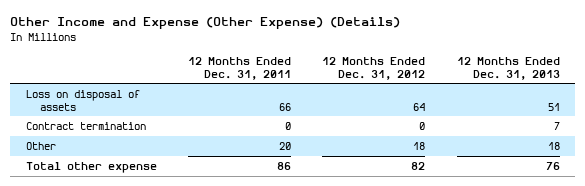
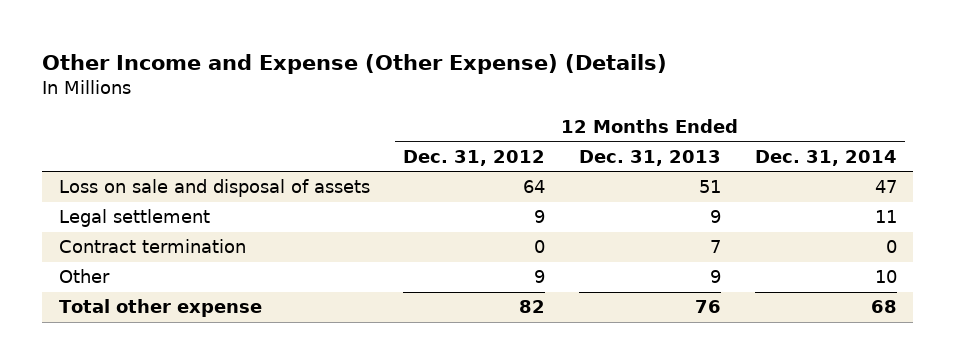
- | 12 Months Ended Dec. 31, 2011 | 12 Months Ended Dec. 31, 2012 | 12 Months Ended Dec. 31, 2013
+ | 12 Months Ended Dec. 31, 2012 | 12 Months Ended Dec. 31, 2013 | 12 Months Ended Dec. 31, 2014
- Loss on disposal of assets | 66 | 64 | 51
+ Loss on sale and disposal of assets | 64 | 51 | 47
+ Legal settlement | 9 | 9 | 11
- Other | 20 | 18 | 18
+ Other | 9 | 9 | 10

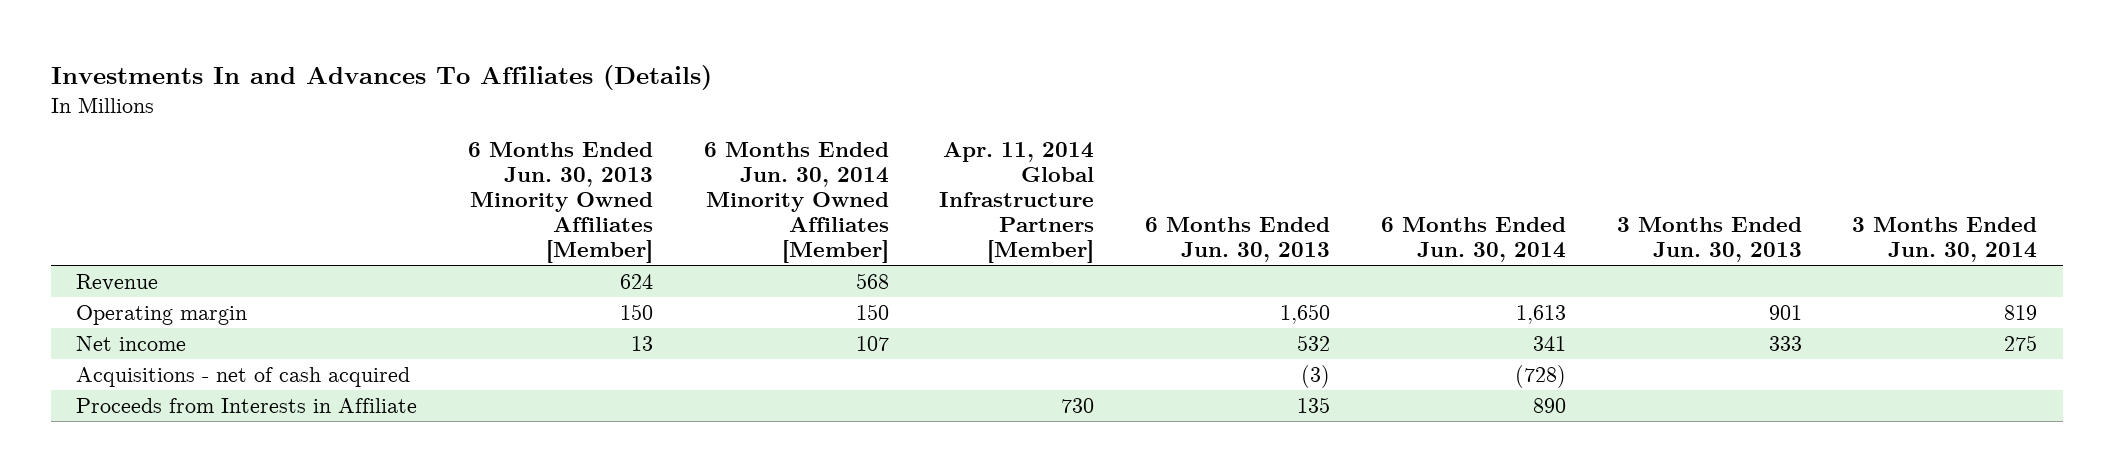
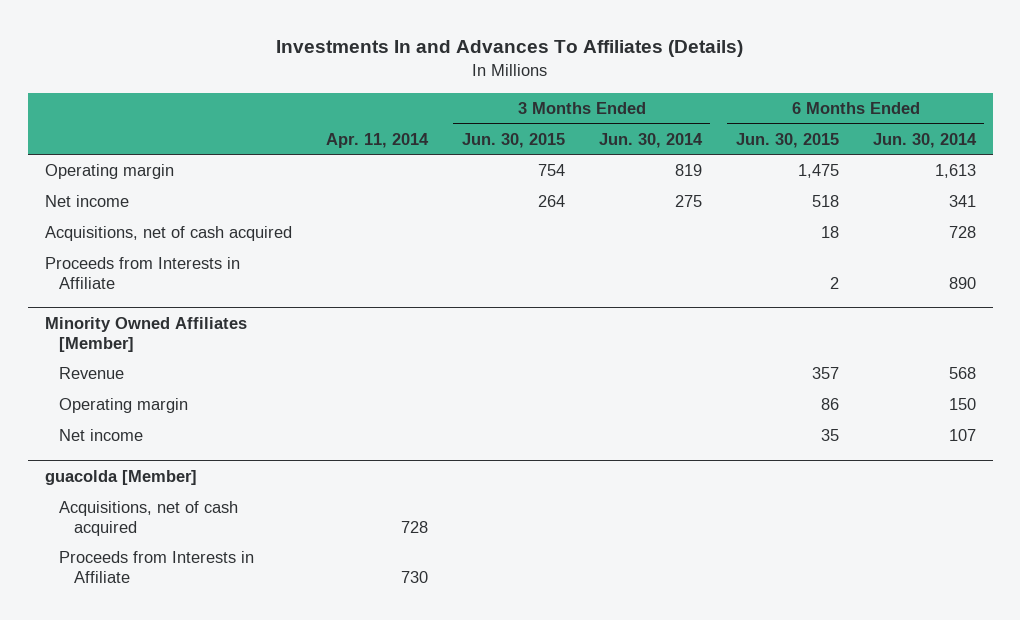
- | 6 Months Ended Jun. 30, 2013 Minority Owned Affiliates [Member] | 6 Months Ended Jun. 30, 2014 Minority Owned Affiliates [Member] | Apr. 11, 2014 Global Infrastructure Partners [Member] | 6 Months Ended Jun. 30, 2013 | 6 Months Ended Jun. 30, 2014 | 3 Months Ended Jun. 30, 2013 | 3 Months Ended Jun. 30, 2014
+ | Apr. 11, 2014 | 3 Months Ended Jun. 30, 2015 | 3 Months Ended Jun. 30, 2014 | 6 Months Ended Jun. 30, 2015 | 6 Months Ended Jun. 30, 2014
- Revenue | 624 | 568 | | | | |
- Acquisitions - net of cash acquired | | | | (3) | (728) | |
+ Acquisitions, net of cash acquired | | | | 18 | 728
+ Minority Owned Affiliates [Member]
+ Revenue | | | | 357 | 568
+ Operating margin | | | | 86 | 150
+ Net income | | | | 35 | 107
+ guacolda [Member]
+ Acquisitions, net of cash acquired | 728 | | | |
+ Proceeds from Interests in Affiliate | 730 | | | |

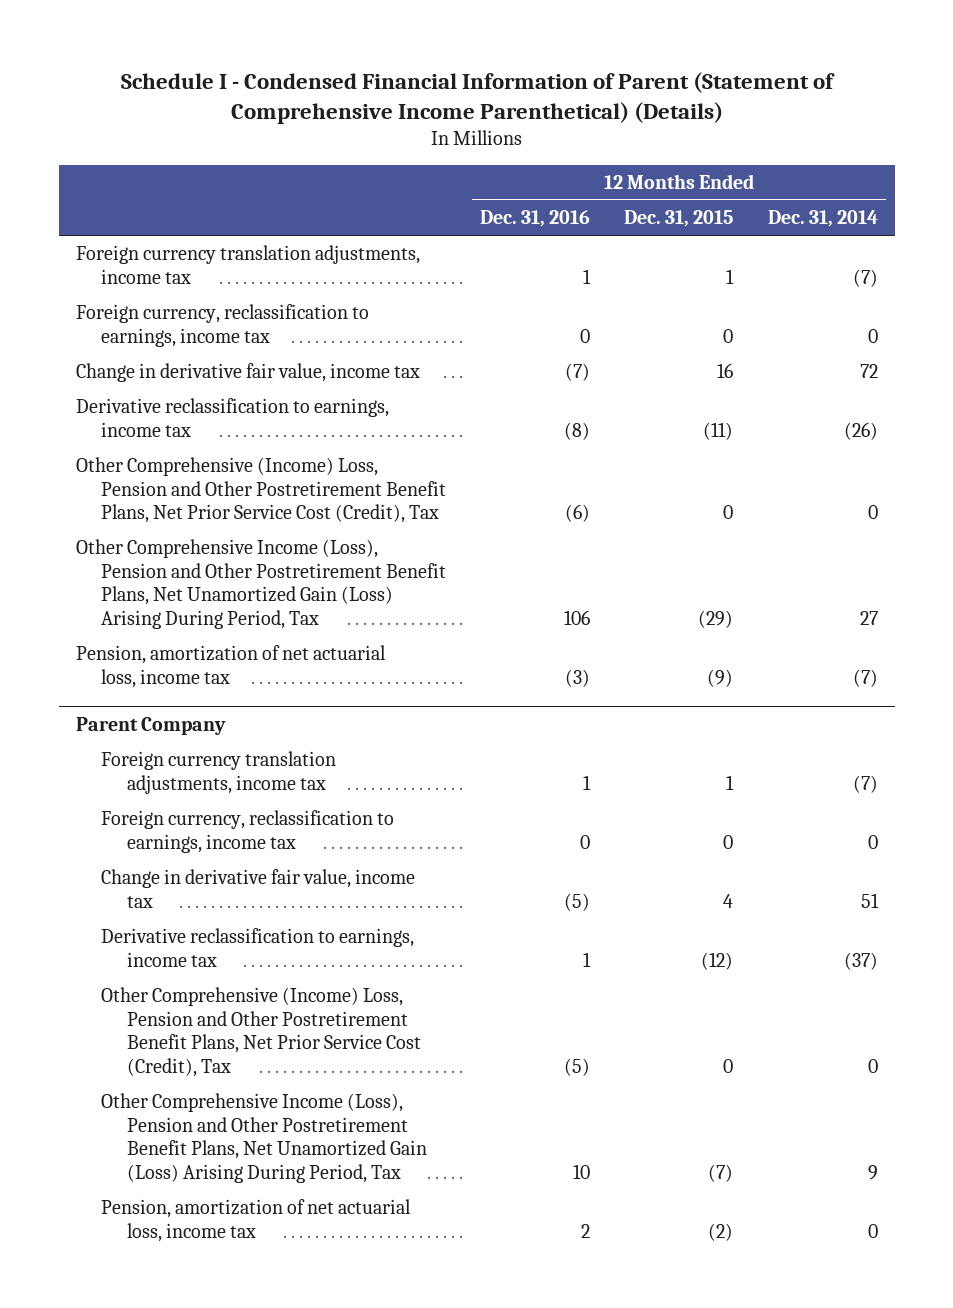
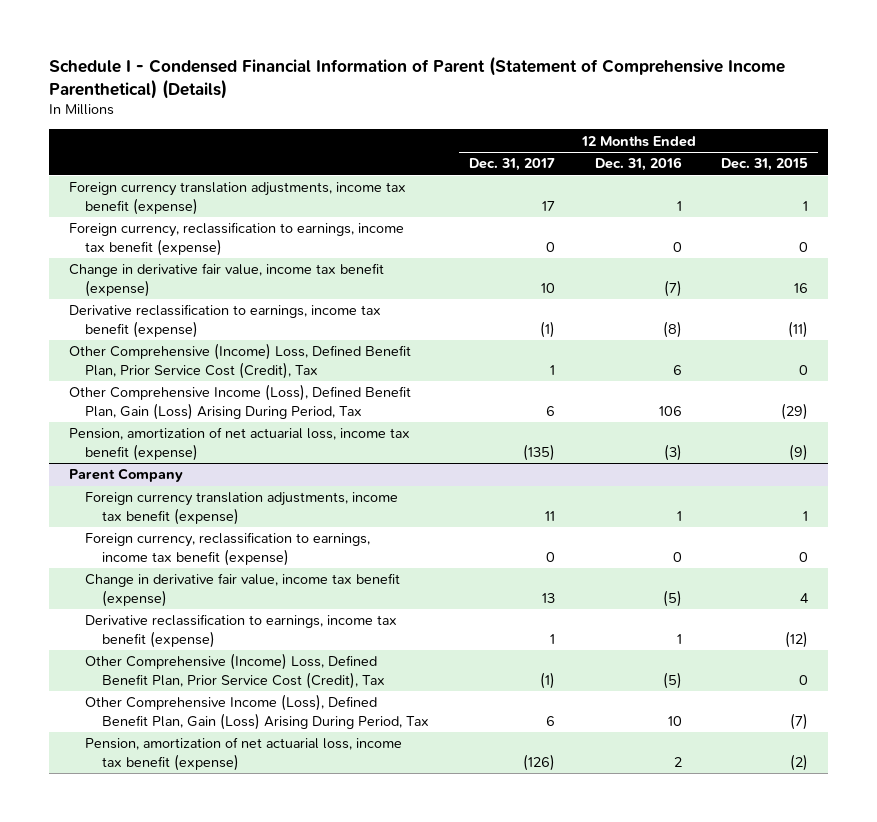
- | 12 Months Ended Dec. 31, 2016 | 12 Months Ended Dec. 31, 2015 | 12 Months Ended Dec. 31, 2014
+ | 12 Months Ended Dec. 31, 2017 | 12 Months Ended Dec. 31, 2016 | 12 Months Ended Dec. 31, 2015
- Foreign currency translation adjustments, income tax | 1 | 1 | (7)
- Foreign currency, reclassification to earnings, income tax | 0 | 0 | 0
- Change in derivative fair value, income tax | (7) | 16 | 72
- Derivative reclassification to earnings, income tax | (8) | (11) | (26)
- Other Comprehensive (Income) Loss, Pension and Other Postretirement Benefit Plans, Net Prior Service Cost (Credit), Tax | (6) | 0 | 0
- Other Comprehensive Income (Loss), Pension and Other Postretirement Benefit Plans, Net Unamortized Gain (Loss) Arising During Period, Tax | 106 | (29) | 27
- Pension, amortization of net actuarial loss, income tax | (3) | (9) | (7)
+ Foreign currency translation adjustments, income tax benefit (expense) | 17 | 1 | 1
+ Foreign currency, reclassification to earnings, income tax benefit (expense) | 0 | 0 | 0
+ Change in derivative fair value, income tax benefit (expense) | 10 | (7) | 16
+ Derivative reclassification to earnings, income tax benefit (expense) | (1) | (8) | (11)
+ Other Comprehensive (Income) Loss, Defined Benefit Plan, Prior Service Cost (Credit), Tax | 1 | 6 | 0
+ Other Comprehensive Income (Loss), Defined Benefit Plan, Gain (Loss) Arising During Period, Tax | 6 | 106 | (29)
+ Pension, amortization of net actuarial loss, income tax benefit (expense) | (135) | (3) | (9)
@ Parent Company
- Foreign currency translation adjustments, income tax | 1 | 1 | (7)
- Foreign currency, reclassification to earnings, income tax | 0 | 0 | 0
- Change in derivative fair value, income tax | (5) | 4 | 51
- Derivative reclassification to earnings, income tax | 1 | (12) | (37)
- Other Comprehensive (Income) Loss, Pension and Other Postretirement Benefit Plans, Net Prior Service Cost (Credit), Tax | (5) | 0 | 0
- Other Comprehensive Income (Loss), Pension and Other Postretirement Benefit Plans, Net Unamortized Gain (Loss) Arising During Period, Tax | 10 | (7) | 9
- Pension, amortization of net actuarial loss, income tax | 2 | (2) | 0
+ Foreign currency translation adjustments, income tax benefit (expense) | 11 | 1 | 1
+ Foreign currency, reclassification to earnings, income tax benefit (expense) | 0 | 0 | 0
+ Change in derivative fair value, income tax benefit (expense) | 13 | (5) | 4
+ Derivative reclassification to earnings, income tax benefit (expense) | 1 | 1 | (12)
+ Other Comprehensive (Income) Loss, Defined Benefit Plan, Prior Service Cost (Credit), Tax | (1) | (5) | 0
+ Other Comprehensive Income (Loss), Defined Benefit Plan, Gain (Loss) Arising During Period, Tax | 6 | 10 | (7)
+ Pension, amortization of net actuarial loss, income tax benefit (expense) | (126) | 2 | (2)

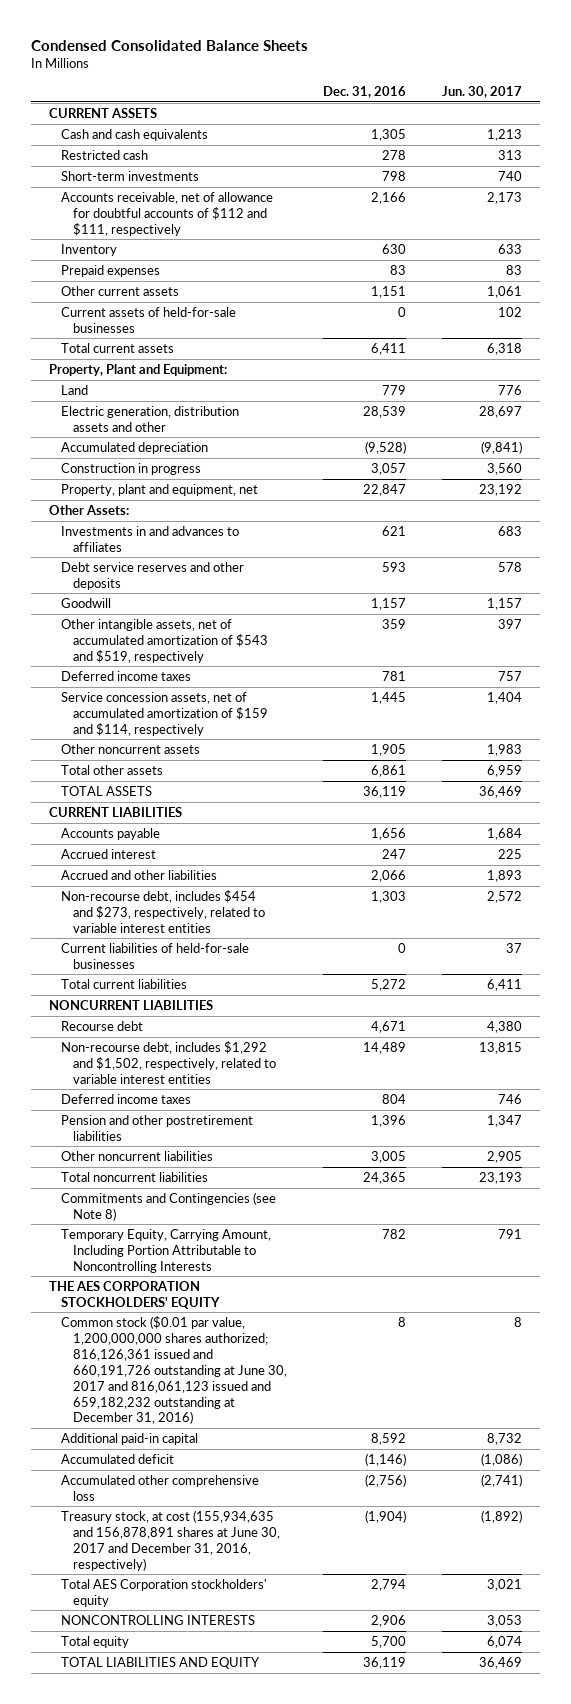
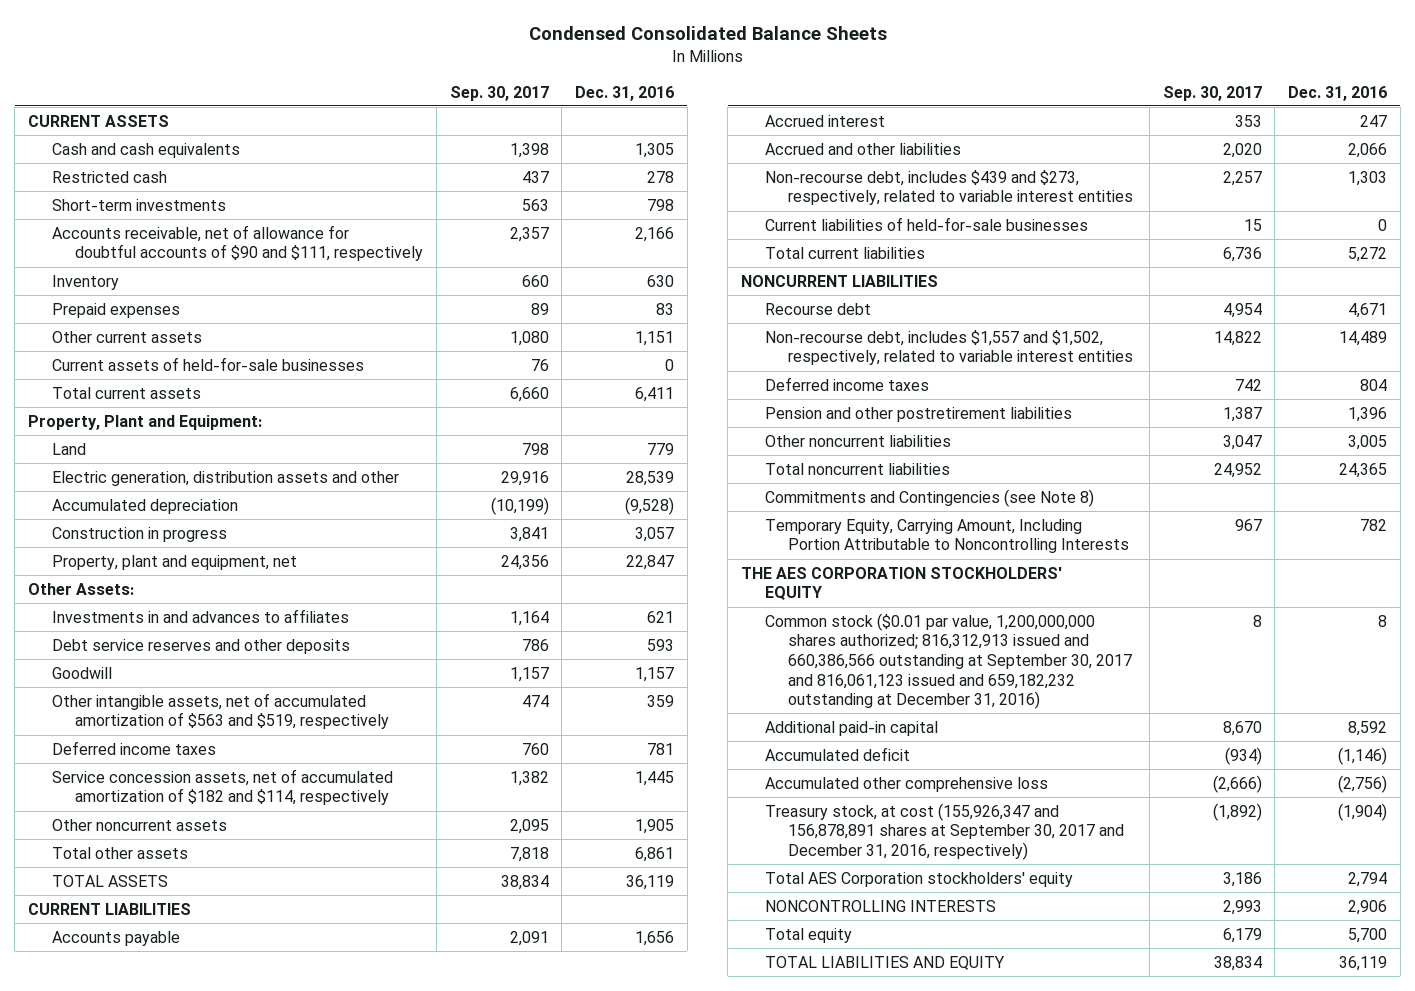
- | Dec. 31, 2016 | Jun. 30, 2017
+ | Sep. 30, 2017 | Dec. 31, 2016
- Accounts receivable, net of allowance for doubtful accounts of $112 and $111, respectively | 2,166 | 2,173
+ Accounts receivable, net of allowance for doubtful accounts of $90 and $111, respectively | 2,357 | 2,166
- Other intangible assets, net of accumulated amortization of $543 and $519, respectively | 359 | 397
+ Other intangible assets, net of accumulated amortization of $563 and $519, respectively | 474 | 359
- Service concession assets, net of accumulated amortization of $159 and $114, respectively | 1,445 | 1,404
+ Service concession assets, net of accumulated amortization of $182 and $114, respectively | 1,382 | 1,445
- Non-recourse debt, includes $454 and $273, respectively, related to variable interest entities | 1,303 | 2,572
+ Non-recourse debt, includes $439 and $273, respectively, related to variable interest entities | 2,257 | 1,303
- Non-recourse debt, includes $1,292 and $1,502, respectively, related to variable interest entities | 14,489 | 13,815
+ Non-recourse debt, includes $1,557 and $1,502, respectively, related to variable interest entities | 14,822 | 14,489
- Common stock ($0.01 par value, 1,200,000,000 shares authorized; 816,126,361 issued and 660,191,726 outstanding at June 30, 2017 and 816,061,123 issued and 659,182,232 outstanding at December 31, 2016) | 8 | 8
+ Common stock ($0.01 par value, 1,200,000,000 shares authorized; 816,312,913 issued and 660,386,566 outstanding at September 30, 2017 and 816,061,123 issued and 659,182,232 outstanding at December 31, 2016) | 8 | 8
- Treasury stock, at cost (155,934,635 and 156,878,891 shares at June 30, 2017 and December 31, 2016, respectively) | (1,904) | (1,892)
+ Treasury stock, at cost (155,926,347 and 156,878,891 shares at September 30, 2017 and December 31, 2016, respectively) | (1,892) | (1,904)

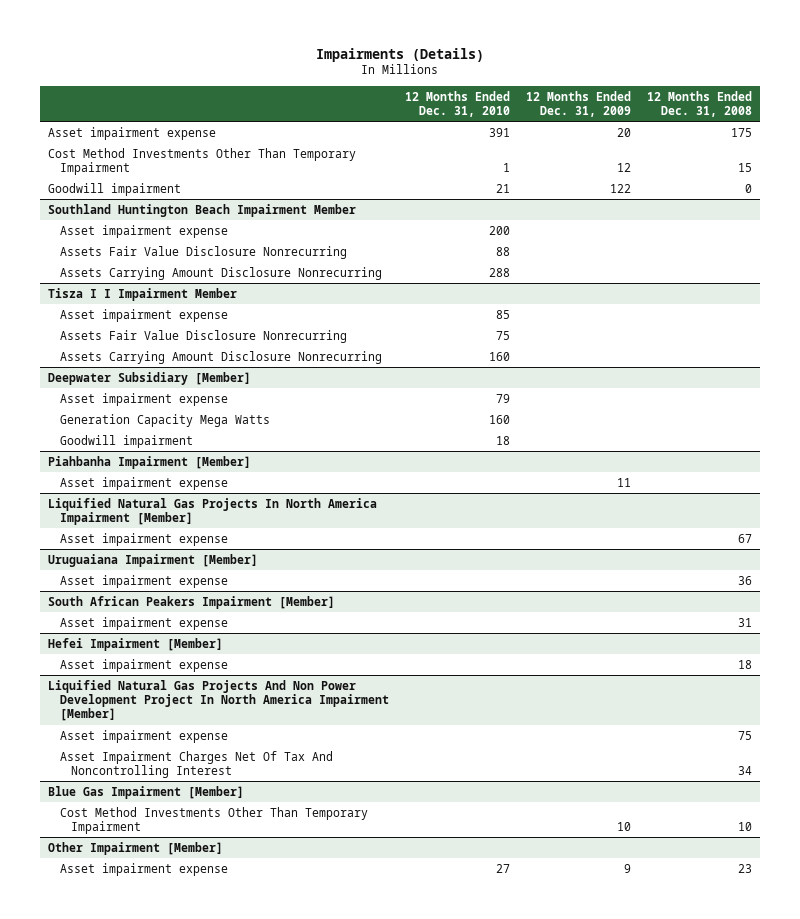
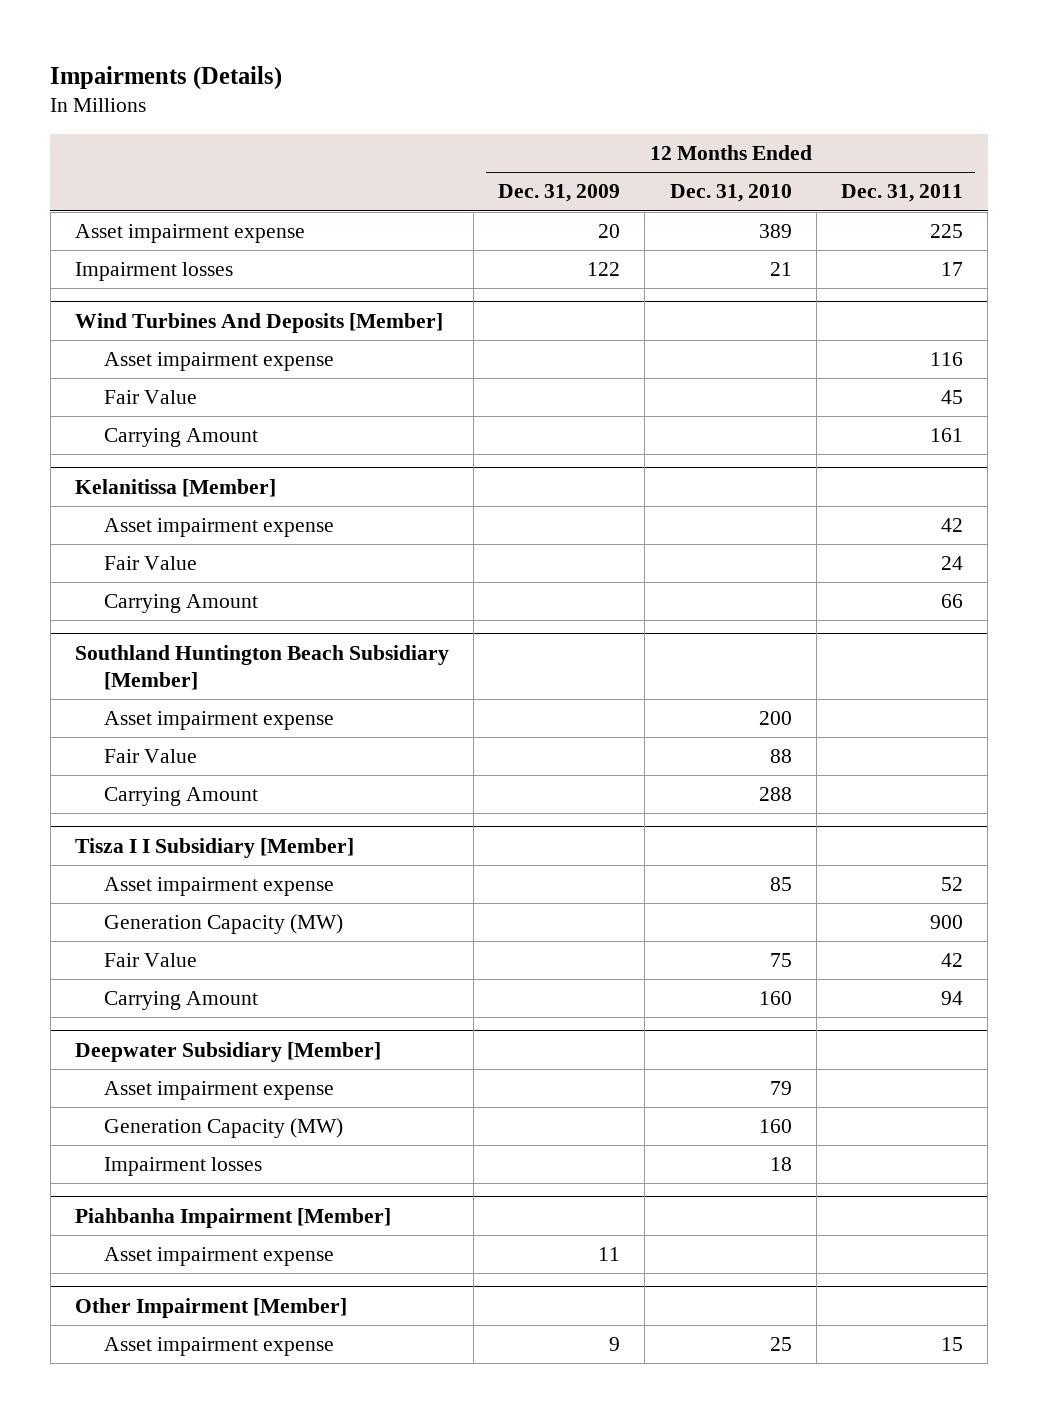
- | 12 Months Ended Dec. 31, 2010 | 12 Months Ended Dec. 31, 2009 | 12 Months Ended Dec. 31, 2008
+ | 12 Months Ended Dec. 31, 2009 | 12 Months Ended Dec. 31, 2010 | 12 Months Ended Dec. 31, 2011
- Asset impairment expense | 391 | 20 | 175
- Cost Method Investments Other Than Temporary Impairment | 1 | 12 | 15
- Goodwill impairment | 21 | 122 | 0
- Southland Huntington Beach Impairment Member
+ Asset impairment expense | 20 | 389 | 225
+ Impairment losses | 122 | 21 | 17
+ Wind Turbines And Deposits [Member]
+ Asset impairment expense | | | 116
+ Fair Value | | | 45
+ Carrying Amount | | | 161
+ Kelanitissa [Member]
+ Asset impairment expense | | | 42
+ Fair Value | | | 24
+ Carrying Amount | | | 66
+ Southland Huntington Beach Subsidiary [Member]
- Assets Fair Value Disclosure Nonrecurring | 88 | |
- Assets Carrying Amount Disclosure Nonrecurring | 288 | |
- Tisza I I Impairment Member
+ Fair Value | | 88 |
+ Carrying Amount | | 288 |
+ Tisza I I Subsidiary [Member]
- Assets Fair Value Disclosure Nonrecurring | 75 | |
- Assets Carrying Amount Disclosure Nonrecurring | 160 | |
+ Generation Capacity (MW) | | | 900
+ Fair Value | | 75 | 42
+ Carrying Amount | | 160 | 94
@ Deepwater Subsidiary [Member]
- Generation Capacity Mega Watts | 160 | |
- Goodwill impairment | 18 | |
+ Generation Capacity (MW) | | 160 |
+ Impairment losses | | 18 |
- Liquified Natural Gas Projects In North America Impairment [Member]
- Asset impairment expense | | | 67
- Uruguaiana Impairment [Member]
- Asset impairment expense | | | 36
- South African Peakers Impairment [Member]
- Asset impairment expense | | | 31
- Hefei Impairment [Member]
- Asset impairment expense | | | 18
- Liquified Natural Gas Projects And Non Power Development Project In North America Impairment [Member]
- Asset impairment expense | | | 75
- Asset Impairment Charges Net Of Tax And Noncontrolling Interest | | | 34
- Blue Gas Impairment [Member]
- Cost Method Investments Other Than Temporary Impairment | | 10 | 10
@ Other Impairment [Member]
- Asset impairment expense | 27 | 9 | 23
+ Asset impairment expense | 9 | 25 | 15

